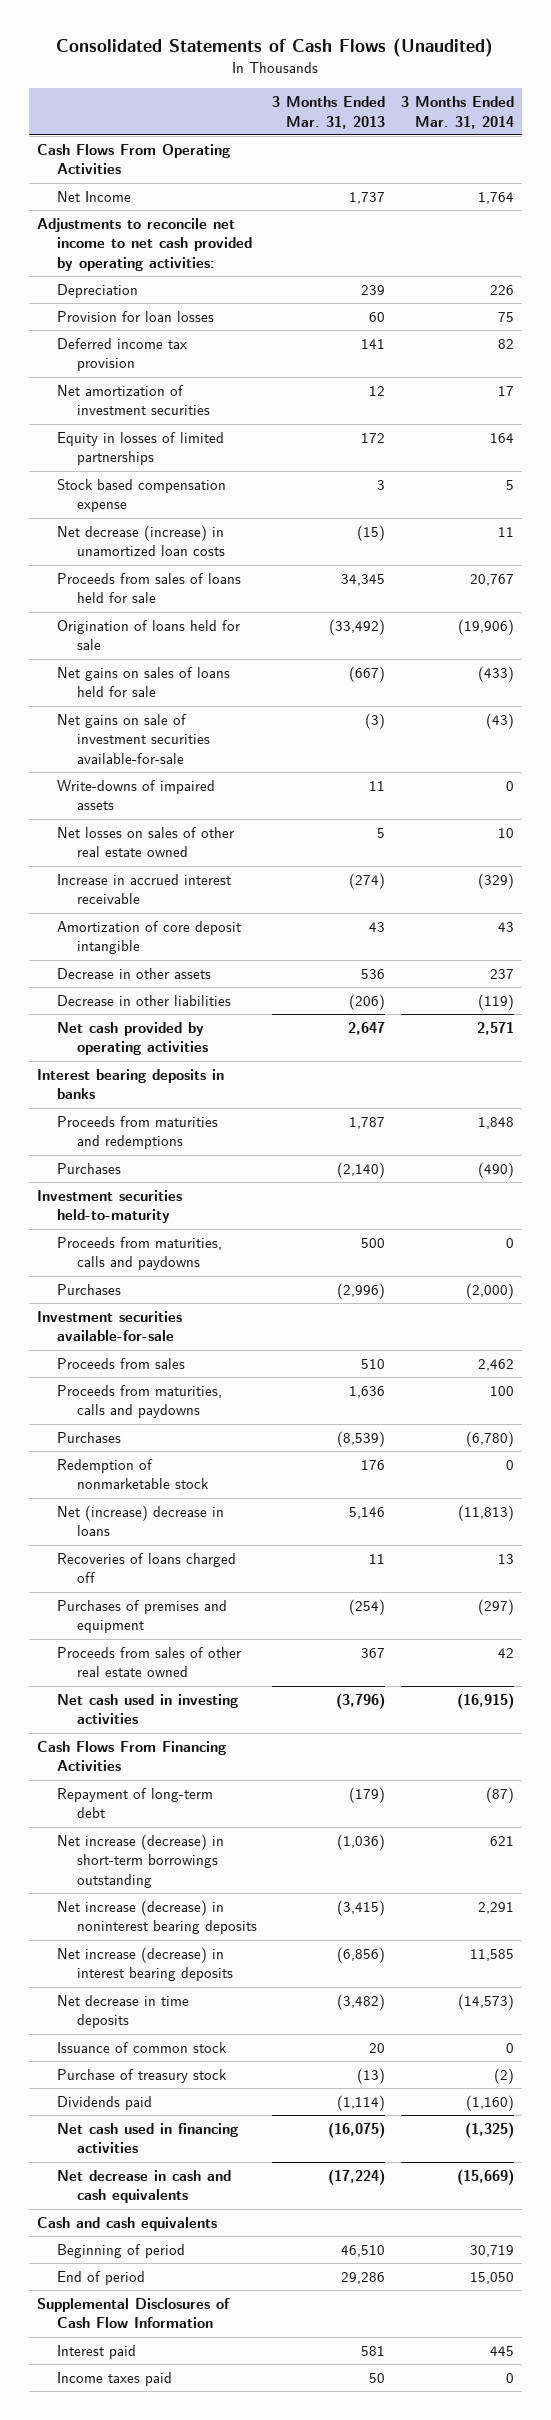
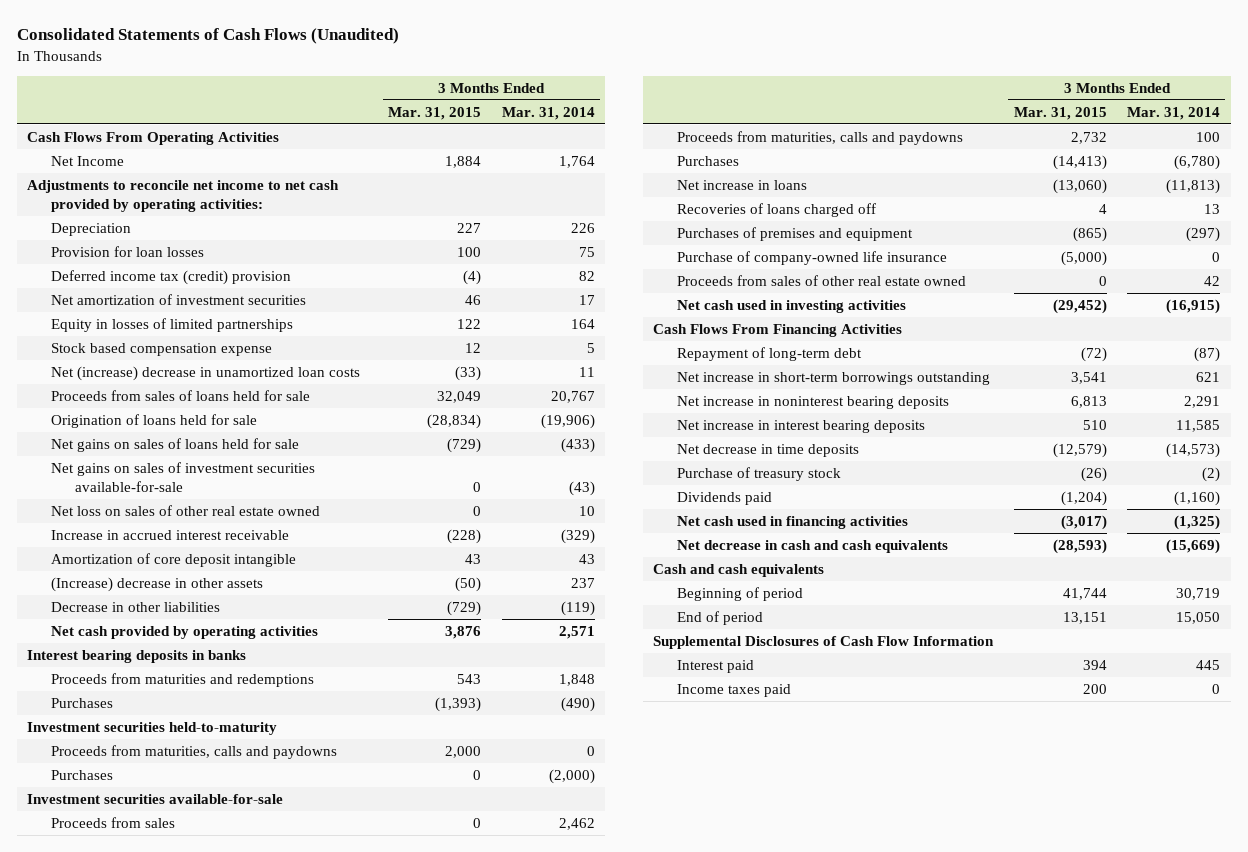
- | 3 Months Ended Mar. 31, 2013 | 3 Months Ended Mar. 31, 2014
+ | 3 Months Ended Mar. 31, 2015 | 3 Months Ended Mar. 31, 2014
- Deferred income tax provision | 141 | 82
+ Deferred income tax (credit) provision | (4) | 82
- Net decrease (increase) in unamortized loan costs | (15) | 11
+ Net (increase) decrease in unamortized loan costs | (33) | 11
- Net gains on sale of investment securities available-for-sale | (3) | (43)
- Write-downs of impaired assets | 11 | 0
- Net losses on sales of other real estate owned | 5 | 10
+ Net gains on sales of investment securities available-for-sale | 0 | (43)
+ Net loss on sales of other real estate owned | 0 | 10
- Decrease in other assets | 536 | 237
+ (Increase) decrease in other assets | (50) | 237
- Redemption of nonmarketable stock | 176 | 0
- Net (increase) decrease in loans | 5,146 | (11,813)
+ Net increase in loans | (13,060) | (11,813)
+ Purchase of company-owned life insurance | (5,000) | 0
- Net increase (decrease) in short-term borrowings outstanding | (1,036) | 621
- Net increase (decrease) in noninterest bearing deposits | (3,415) | 2,291
- Net increase (decrease) in interest bearing deposits | (6,856) | 11,585
+ Net increase in short-term borrowings outstanding | 3,541 | 621
+ Net increase in noninterest bearing deposits | 6,813 | 2,291
+ Net increase in interest bearing deposits | 510 | 11,585
- Issuance of common stock | 20 | 0

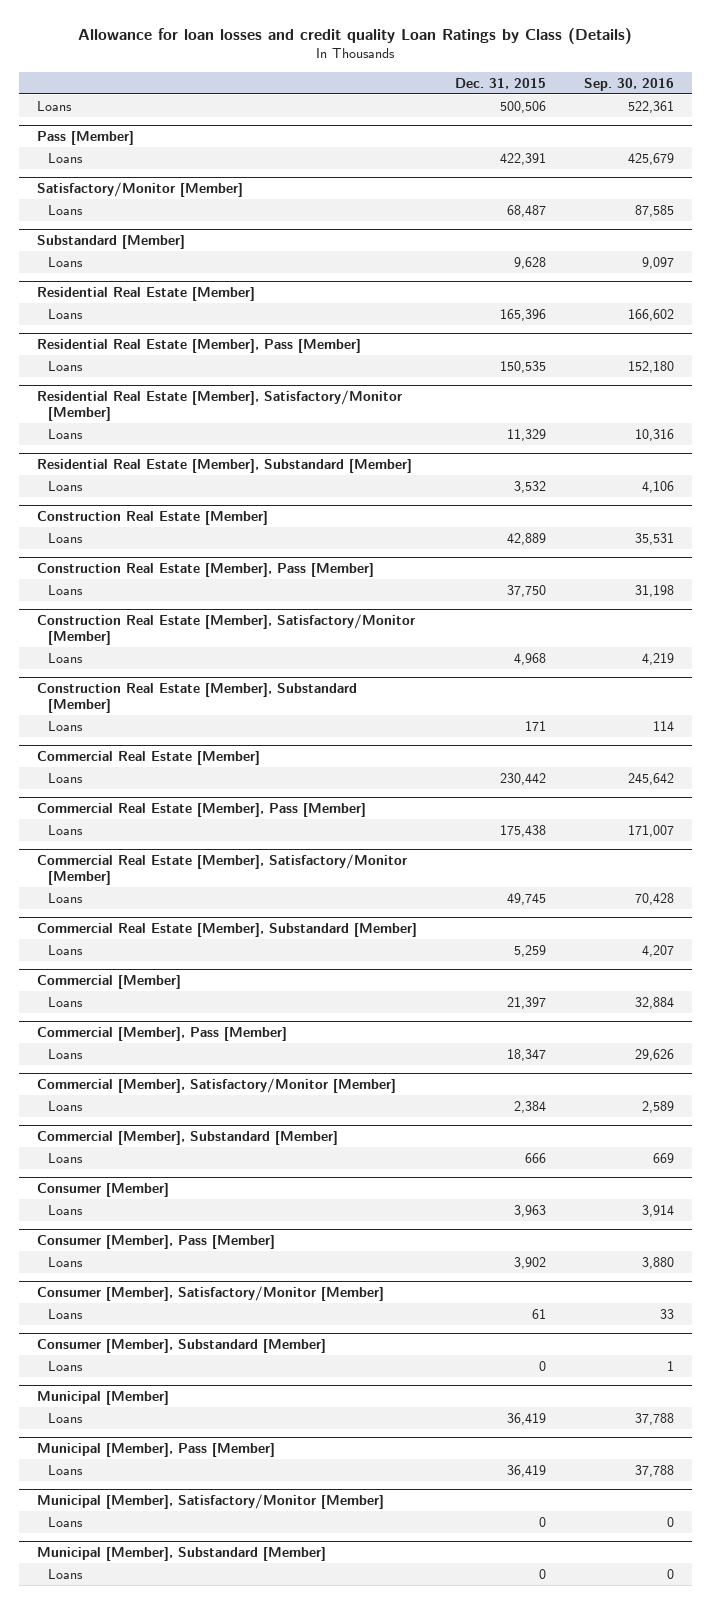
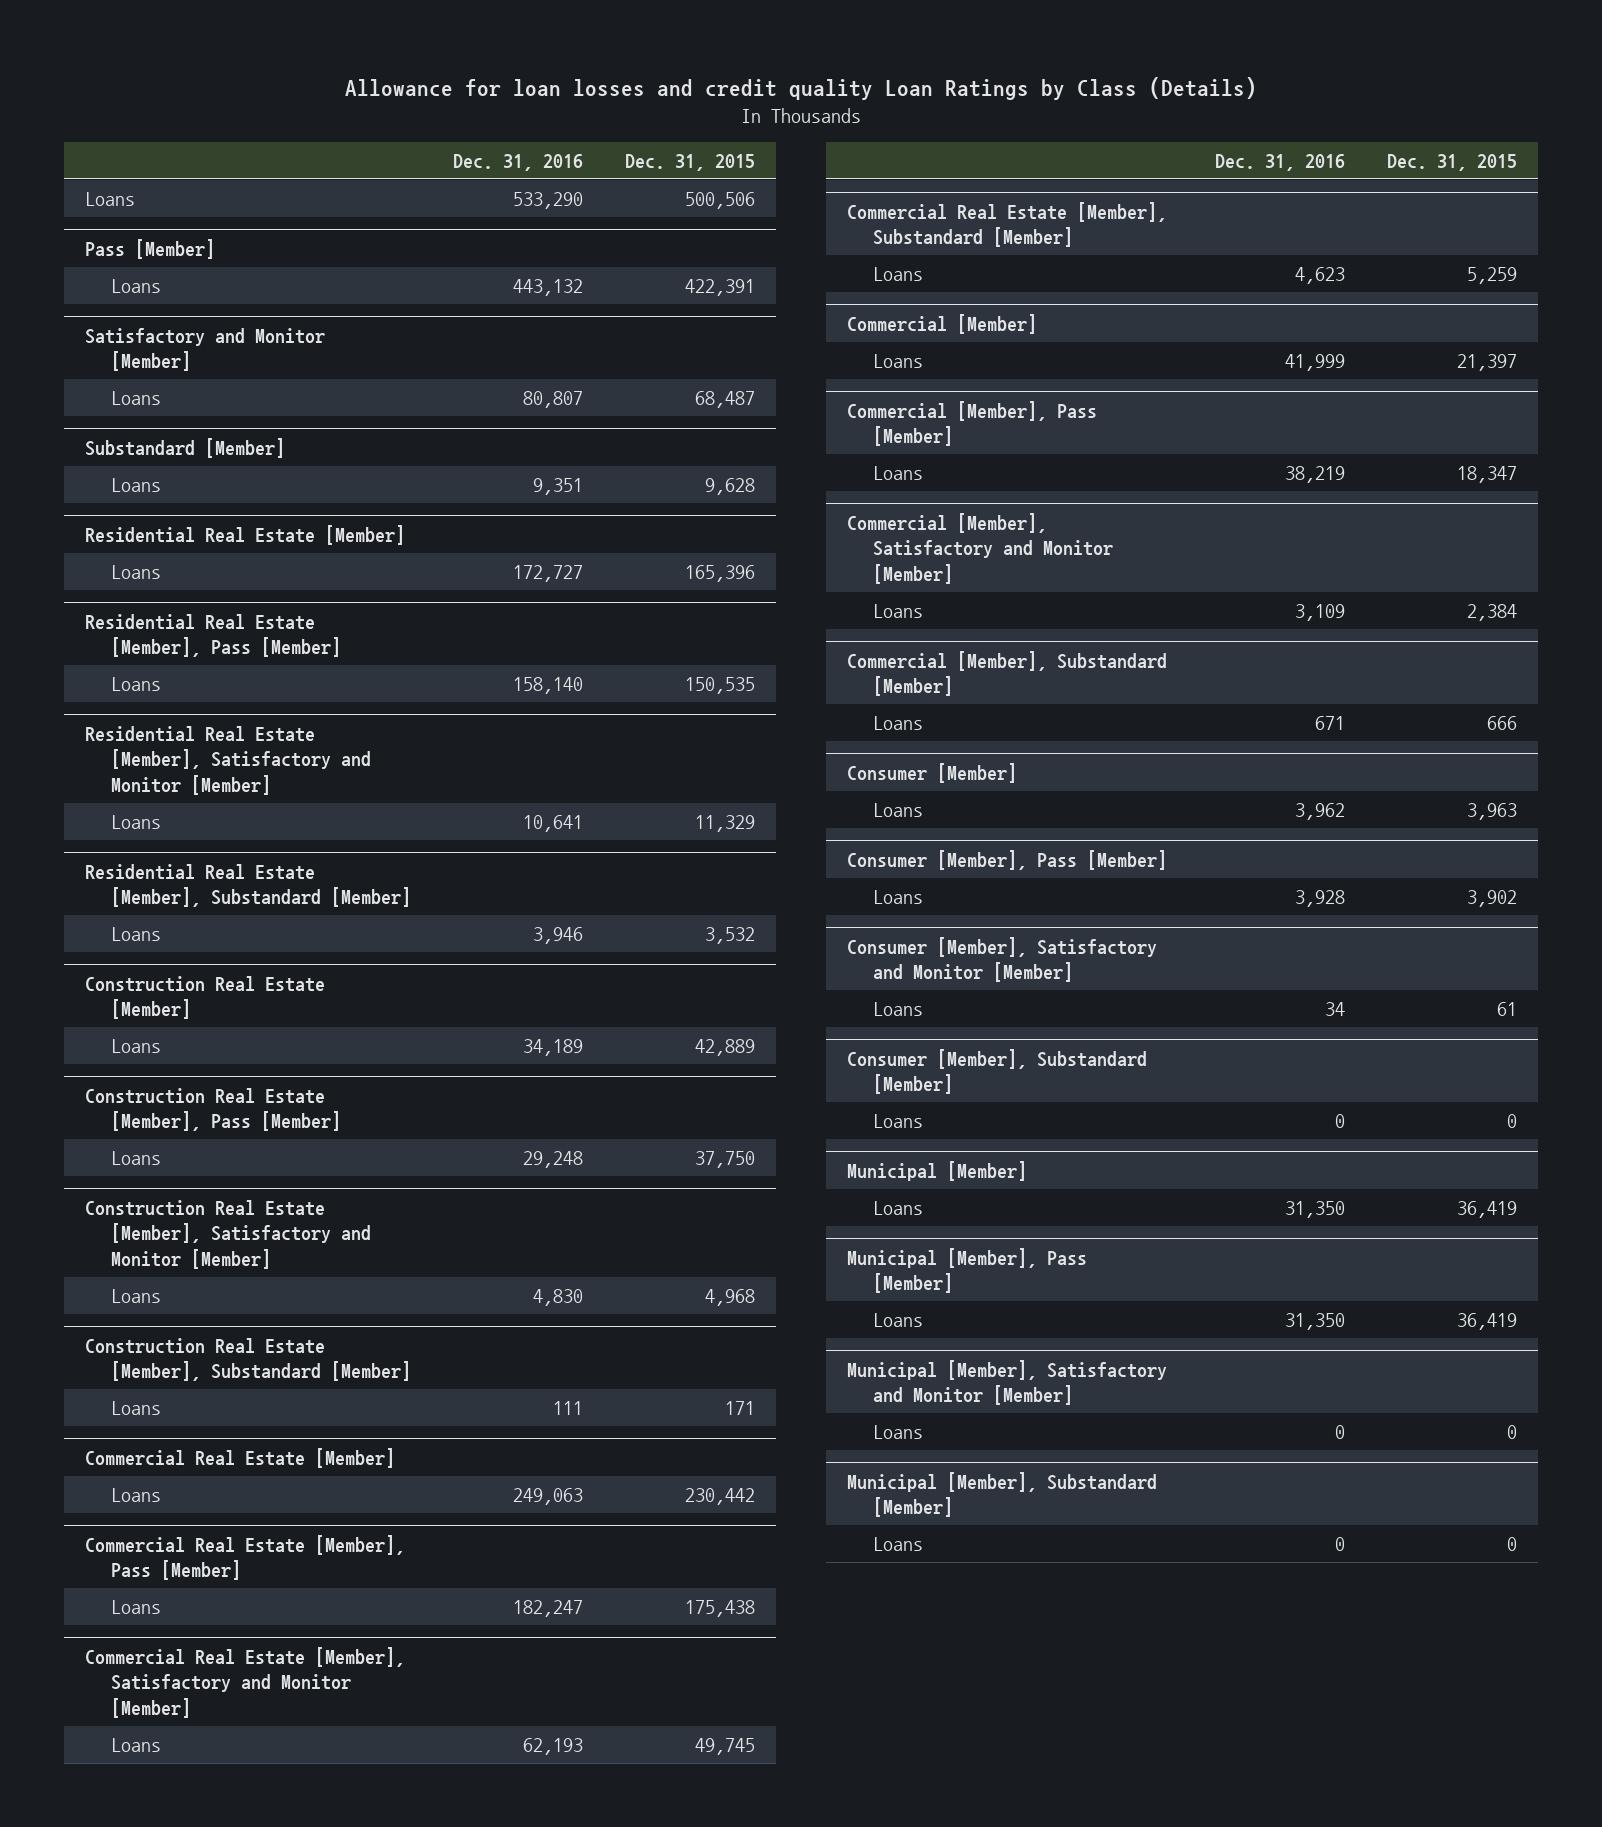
- | Dec. 31, 2015 | Sep. 30, 2016
+ | Dec. 31, 2016 | Dec. 31, 2015
- Satisfactory/Monitor [Member]
+ Satisfactory and Monitor [Member]
- Residential Real Estate [Member], Satisfactory/Monitor [Member]
+ Residential Real Estate [Member], Satisfactory and Monitor [Member]
- Construction Real Estate [Member], Satisfactory/Monitor [Member]
+ Construction Real Estate [Member], Satisfactory and Monitor [Member]
- Commercial Real Estate [Member], Satisfactory/Monitor [Member]
+ Commercial Real Estate [Member], Satisfactory and Monitor [Member]
- Commercial [Member], Satisfactory/Monitor [Member]
+ Commercial [Member], Satisfactory and Monitor [Member]
- Consumer [Member], Satisfactory/Monitor [Member]
+ Consumer [Member], Satisfactory and Monitor [Member]
- Municipal [Member], Satisfactory/Monitor [Member]
+ Municipal [Member], Satisfactory and Monitor [Member]

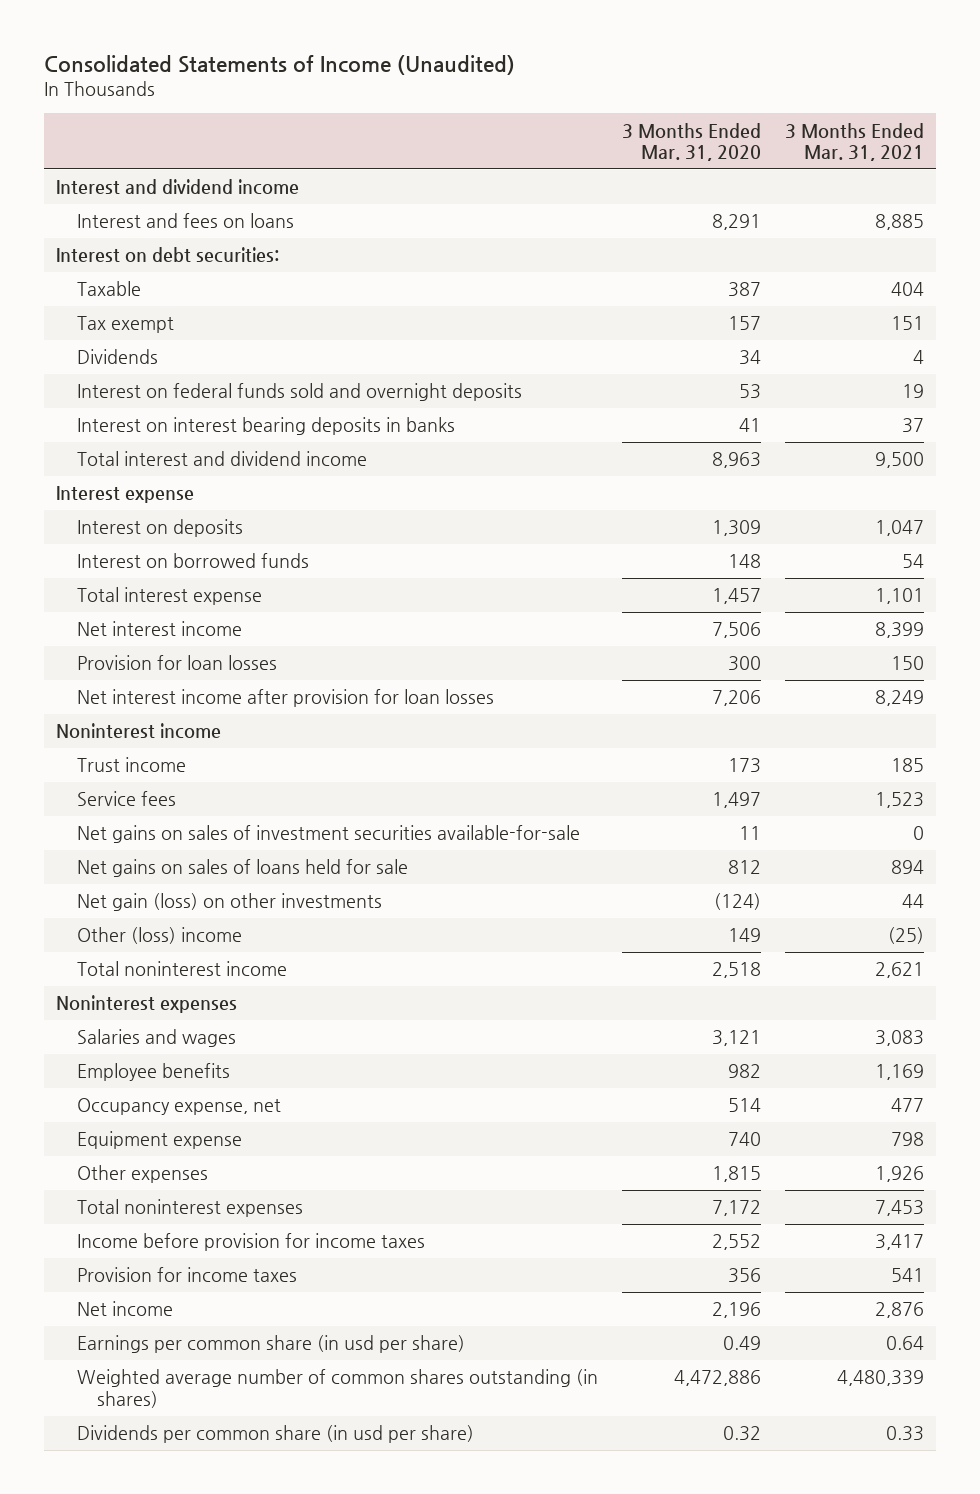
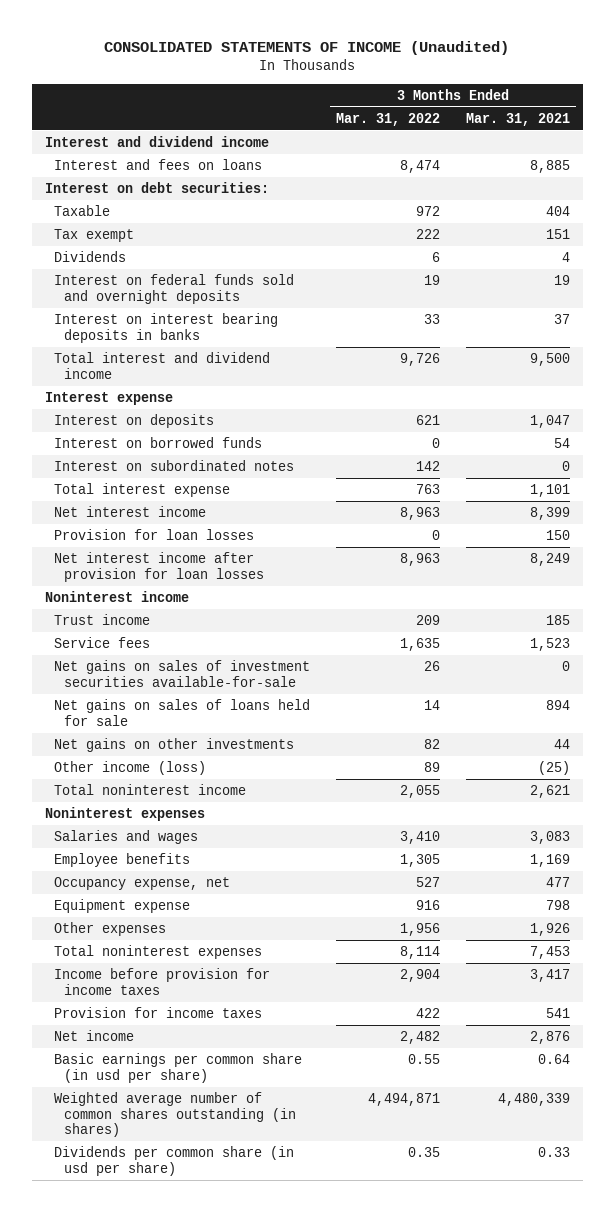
- Consolidated Statements of Income (Unaudited)
+ CONSOLIDATED STATEMENTS OF INCOME (Unaudited)
- | 3 Months Ended Mar. 31, 2020 | 3 Months Ended Mar. 31, 2021
+ | 3 Months Ended Mar. 31, 2022 | 3 Months Ended Mar. 31, 2021
+ Interest on subordinated notes | 142 | 0
- Net gain (loss) on other investments | (124) | 44
- Other (loss) income | 149 | (25)
+ Net gains on other investments | 82 | 44
+ Other income (loss) | 89 | (25)
- Earnings per common share (in usd per share) | 0.49 | 0.64
+ Basic earnings per common share (in usd per share) | 0.55 | 0.64

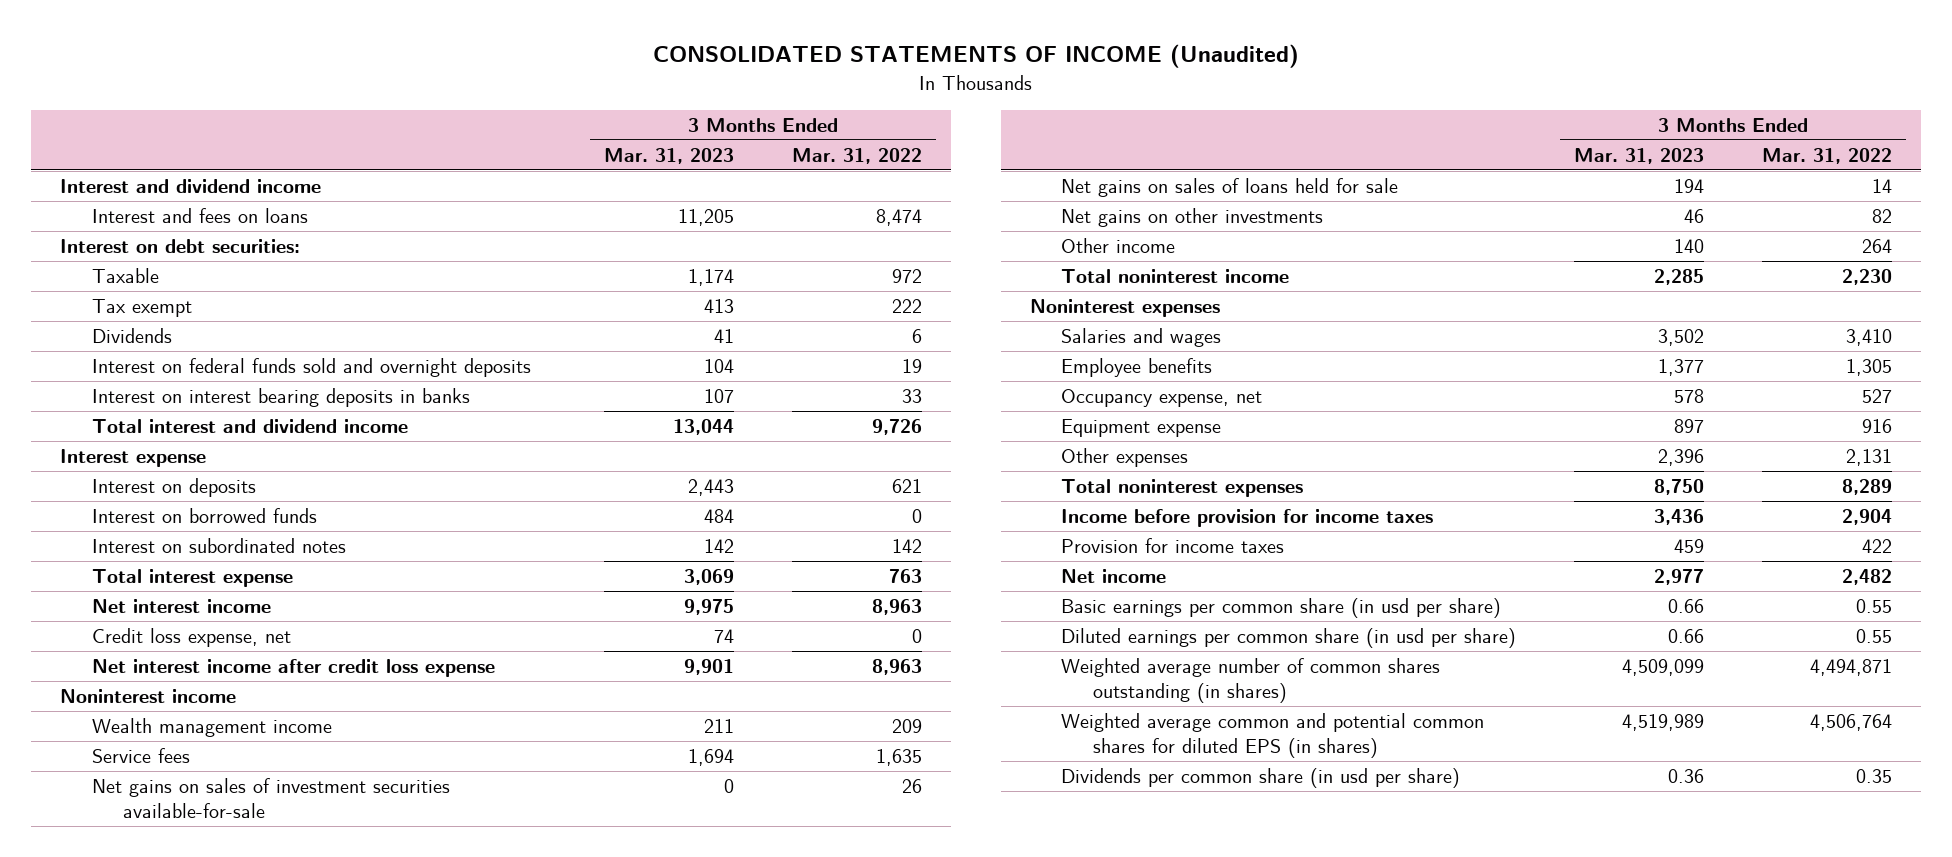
- | 3 Months Ended Mar. 31, 2022 | 3 Months Ended Mar. 31, 2021
+ | 3 Months Ended Mar. 31, 2023 | 3 Months Ended Mar. 31, 2022
- Provision for loan losses | 0 | 150
- Net interest income after provision for loan losses | 8,963 | 8,249
+ Credit loss expense, net | 74 | 0
+ Net interest income after credit loss expense | 9,901 | 8,963
- Trust income | 209 | 185
+ Wealth management income | 211 | 209
- Other income (loss) | 89 | (25)
- Total noninterest income | 2,055 | 2,621
+ Other income | 140 | 264
+ Total noninterest income | 2,285 | 2,230
- Other expenses | 1,956 | 1,926
- Total noninterest expenses | 8,114 | 7,453
+ Other expenses | 2,396 | 2,131
+ Total noninterest expenses | 8,750 | 8,289
+ Diluted earnings per common share (in usd per share) | 0.66 | 0.55
+ Weighted average common and potential common shares for diluted EPS (in shares) | 4,519,989 | 4,506,764

